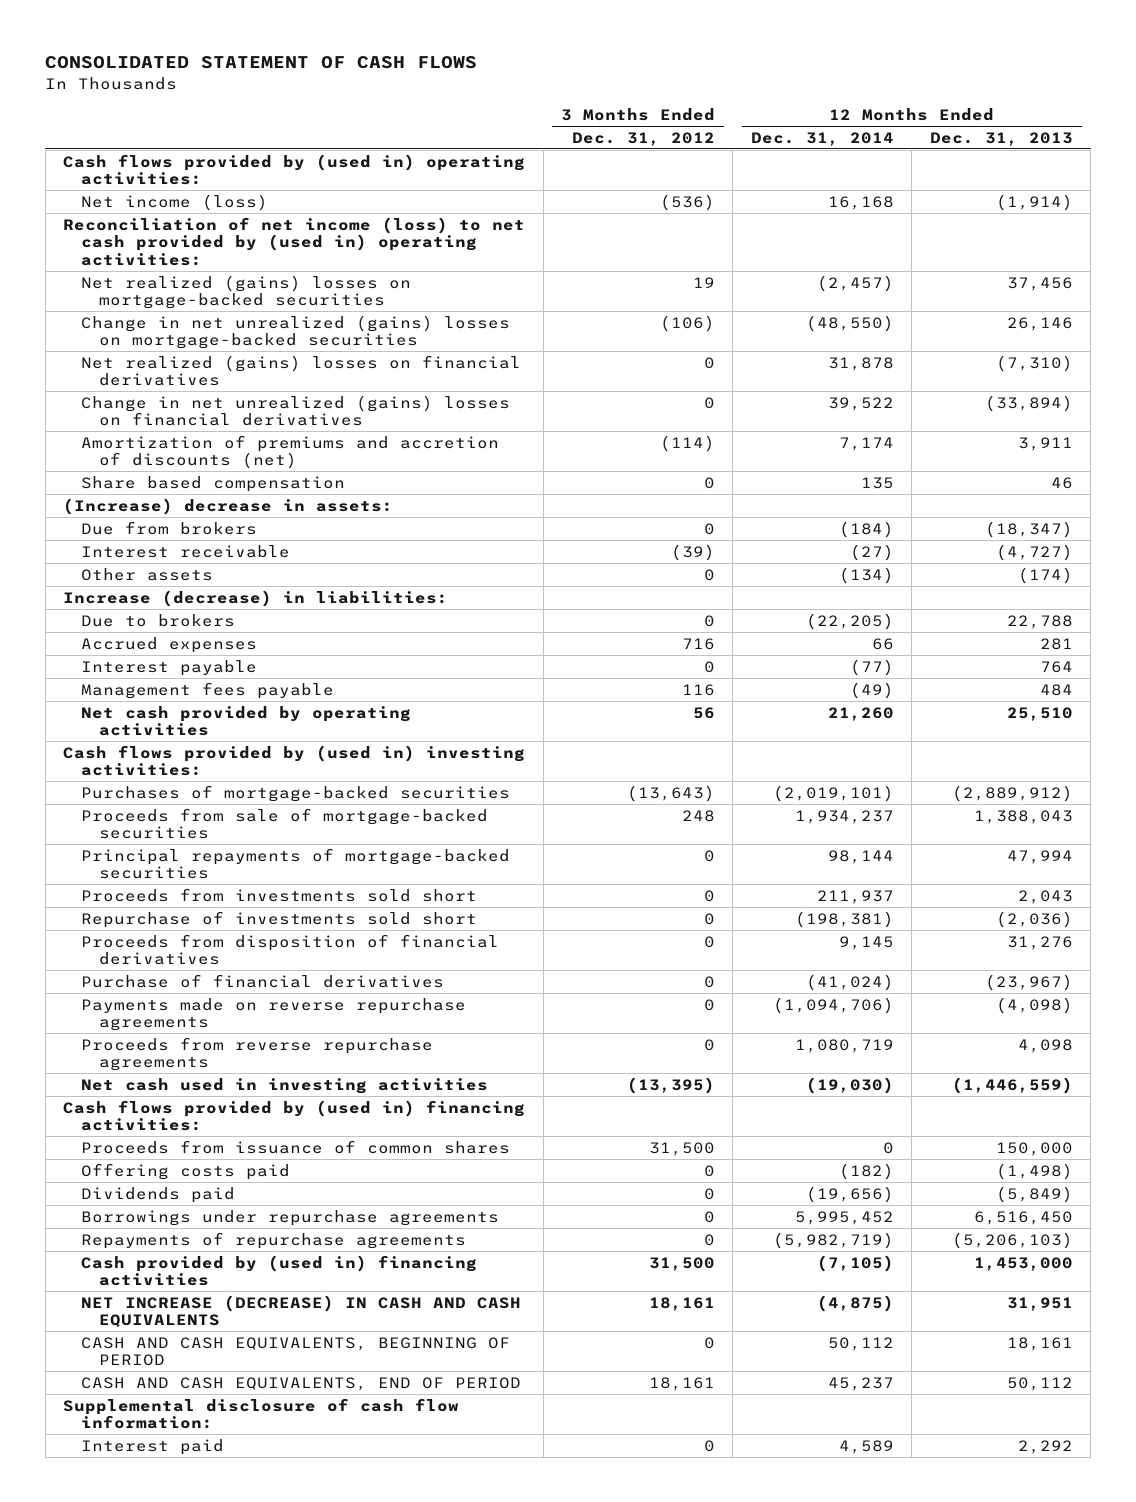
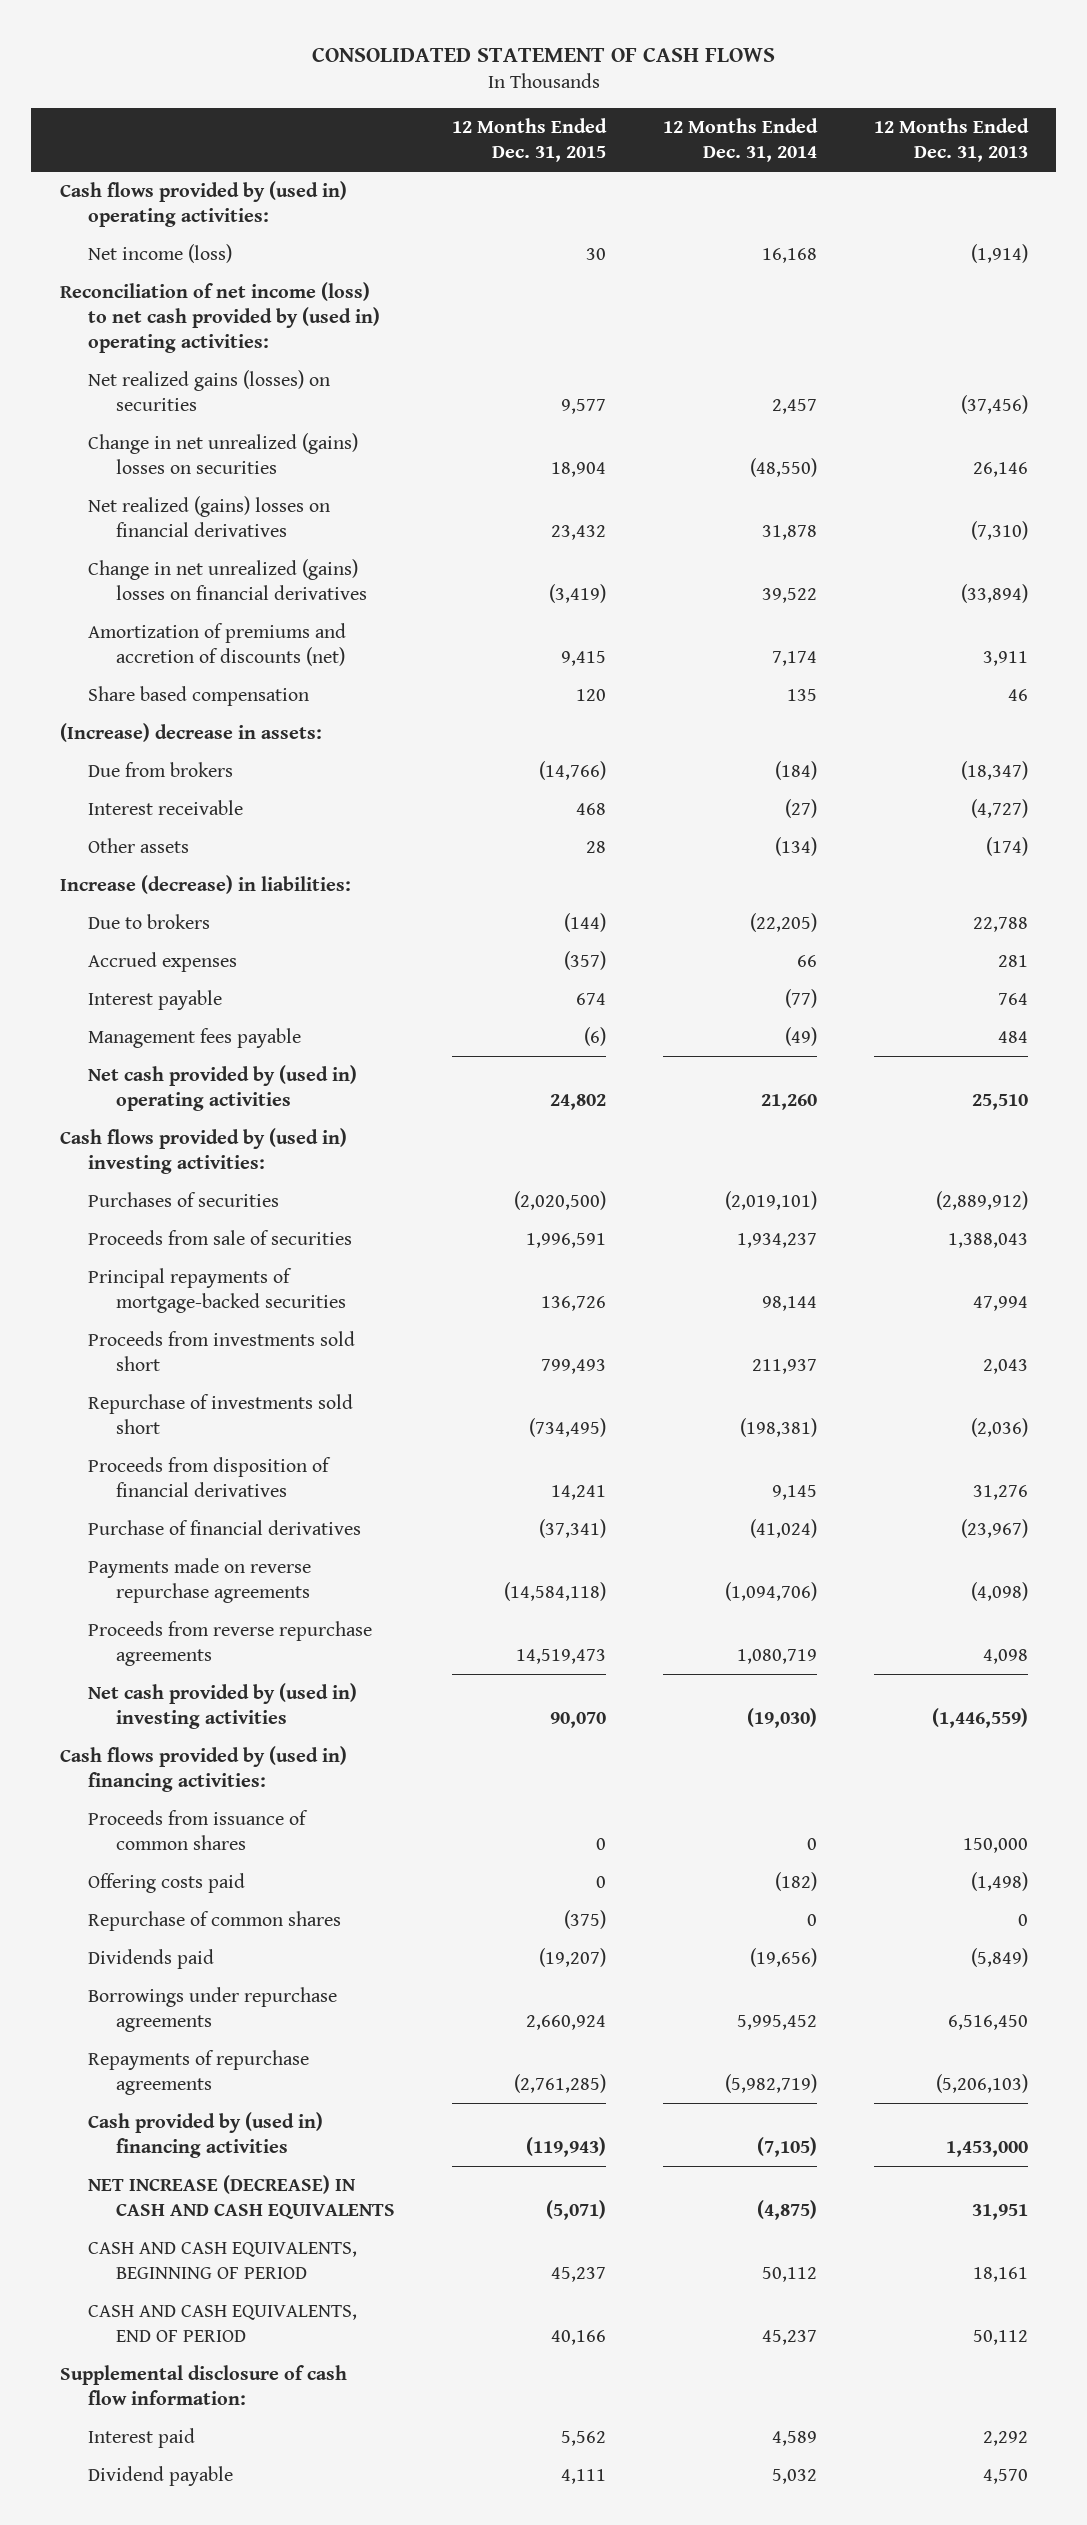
- | 3 Months Ended Dec. 31, 2012 | 12 Months Ended Dec. 31, 2014 | 12 Months Ended Dec. 31, 2013
+ | 12 Months Ended Dec. 31, 2015 | 12 Months Ended Dec. 31, 2014 | 12 Months Ended Dec. 31, 2013
- Net realized (gains) losses on mortgage-backed securities | 19 | (2,457) | 37,456
- Change in net unrealized (gains) losses on mortgage-backed securities | (106) | (48,550) | 26,146
+ Net realized gains (losses) on securities | 9,577 | 2,457 | (37,456)
+ Change in net unrealized (gains) losses on securities | 18,904 | (48,550) | 26,146
- Net cash provided by operating activities | 56 | 21,260 | 25,510
+ Net cash provided by (used in) operating activities | 24,802 | 21,260 | 25,510
- Purchases of mortgage-backed securities | (13,643) | (2,019,101) | (2,889,912)
- Proceeds from sale of mortgage-backed securities | 248 | 1,934,237 | 1,388,043
+ Purchases of securities | (2,020,500) | (2,019,101) | (2,889,912)
+ Proceeds from sale of securities | 1,996,591 | 1,934,237 | 1,388,043
- Net cash used in investing activities | (13,395) | (19,030) | (1,446,559)
+ Net cash provided by (used in) investing activities | 90,070 | (19,030) | (1,446,559)
+ Repurchase of common shares | (375) | 0 | 0
+ Dividend payable | 4,111 | 5,032 | 4,570

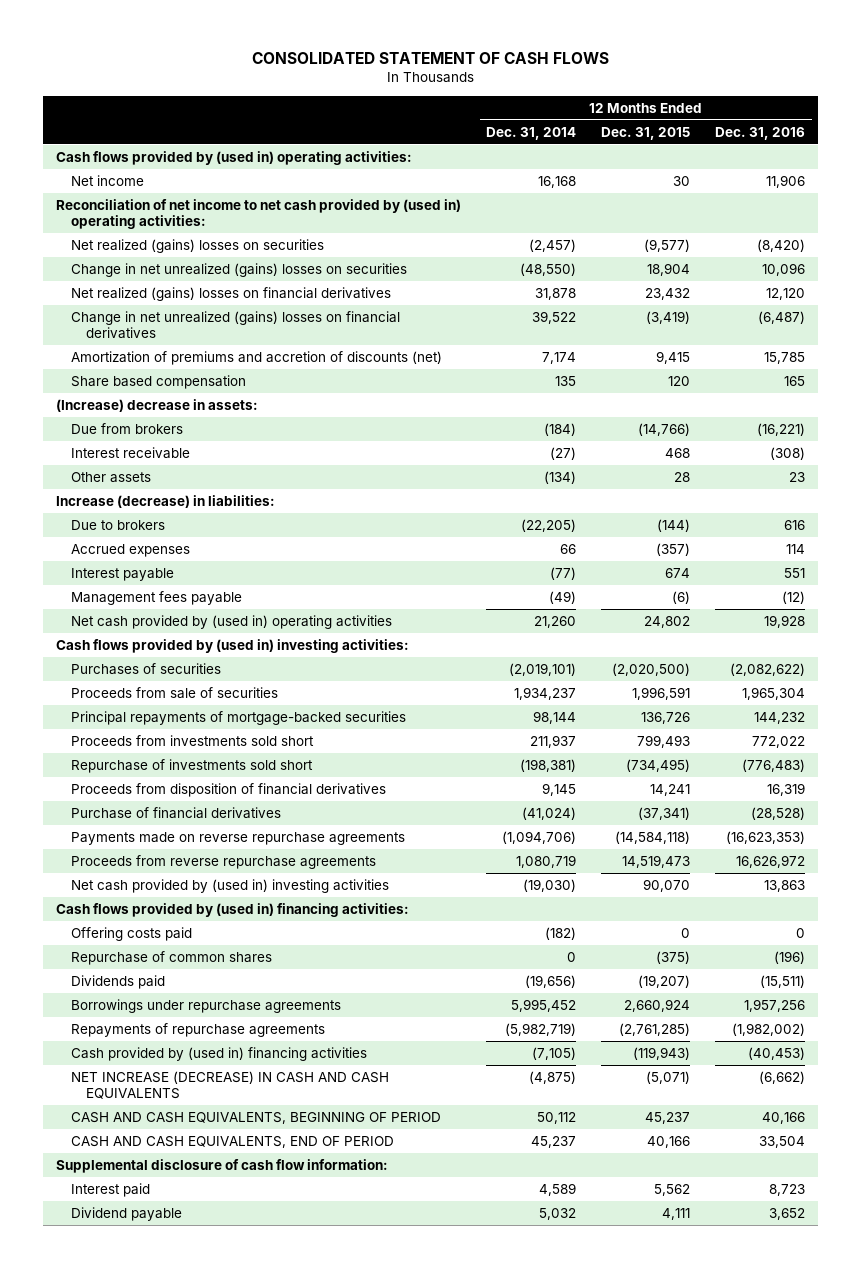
- | 12 Months Ended Dec. 31, 2015 | 12 Months Ended Dec. 31, 2014 | 12 Months Ended Dec. 31, 2013
+ | 12 Months Ended Dec. 31, 2014 | 12 Months Ended Dec. 31, 2015 | 12 Months Ended Dec. 31, 2016
- Net income (loss) | 30 | 16,168 | (1,914)
- Reconciliation of net income (loss) to net cash provided by (used in) operating activities:
- Net realized gains (losses) on securities | 9,577 | 2,457 | (37,456)
+ Net income | 16,168 | 30 | 11,906
+ Reconciliation of net income to net cash provided by (used in) operating activities:
+ Net realized (gains) losses on securities | (2,457) | (9,577) | (8,420)
- Proceeds from issuance of common shares | 0 | 0 | 150,000

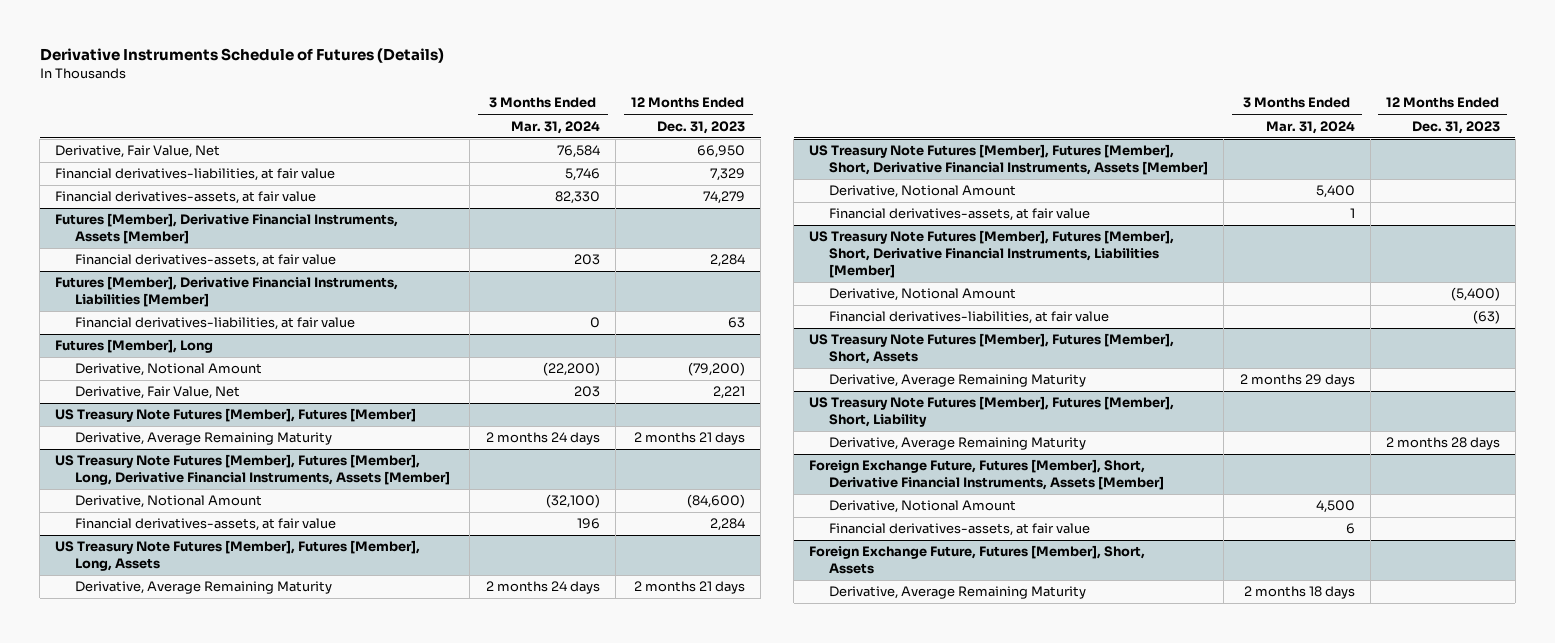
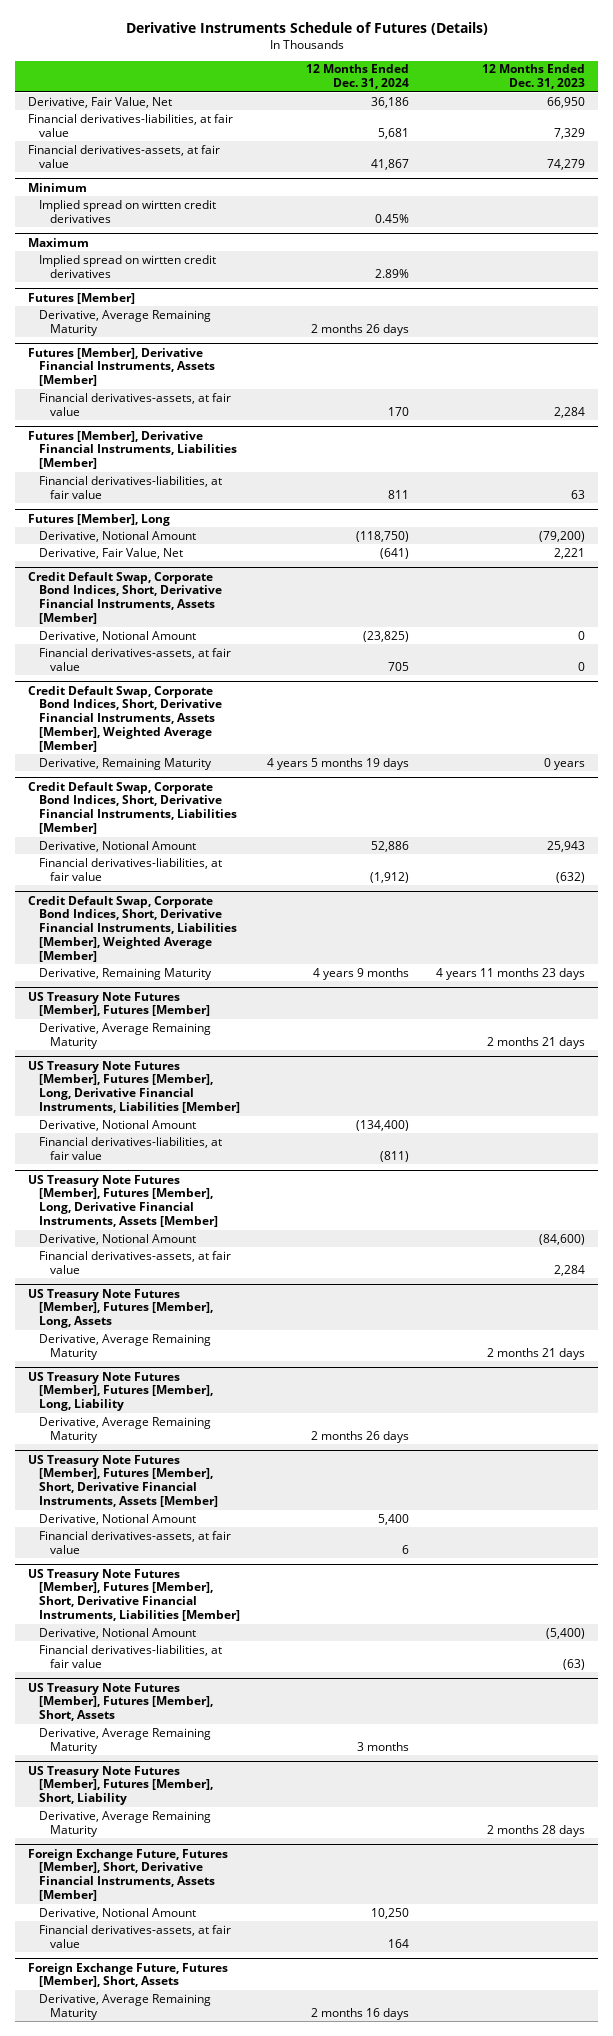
- | 3 Months Ended Mar. 31, 2024 | 12 Months Ended Dec. 31, 2023
+ | 12 Months Ended Dec. 31, 2024 | 12 Months Ended Dec. 31, 2023
+ Minimum
+ Implied spread on wirtten credit derivatives | 0.45% |
+ Maximum
+ Implied spread on wirtten credit derivatives | 2.89% |
+ Futures [Member]
+ Derivative, Average Remaining Maturity | 2 months 26 days |
+ Credit Default Swap, Corporate Bond Indices, Short, Derivative Financial Instruments, Assets [Member]
+ Derivative, Notional Amount | (23,825) | 0
+ Financial derivatives-assets, at fair value | 705 | 0
+ Credit Default Swap, Corporate Bond Indices, Short, Derivative Financial Instruments, Assets [Member], Weighted Average [Member]
+ Derivative, Remaining Maturity | 4 years 5 months 19 days | 0 years
+ Credit Default Swap, Corporate Bond Indices, Short, Derivative Financial Instruments, Liabilities [Member]
+ Derivative, Notional Amount | 52,886 | 25,943
+ Financial derivatives-liabilities, at fair value | (1,912) | (632)
+ Credit Default Swap, Corporate Bond Indices, Short, Derivative Financial Instruments, Liabilities [Member], Weighted Average [Member]
+ Derivative, Remaining Maturity | 4 years 9 months | 4 years 11 months 23 days
+ US Treasury Note Futures [Member], Futures [Member], Long, Derivative Financial Instruments, Liabilities [Member]
+ Derivative, Notional Amount | (134,400) |
+ Financial derivatives-liabilities, at fair value | (811) |
+ US Treasury Note Futures [Member], Futures [Member], Long, Liability
+ Derivative, Average Remaining Maturity | 2 months 26 days |

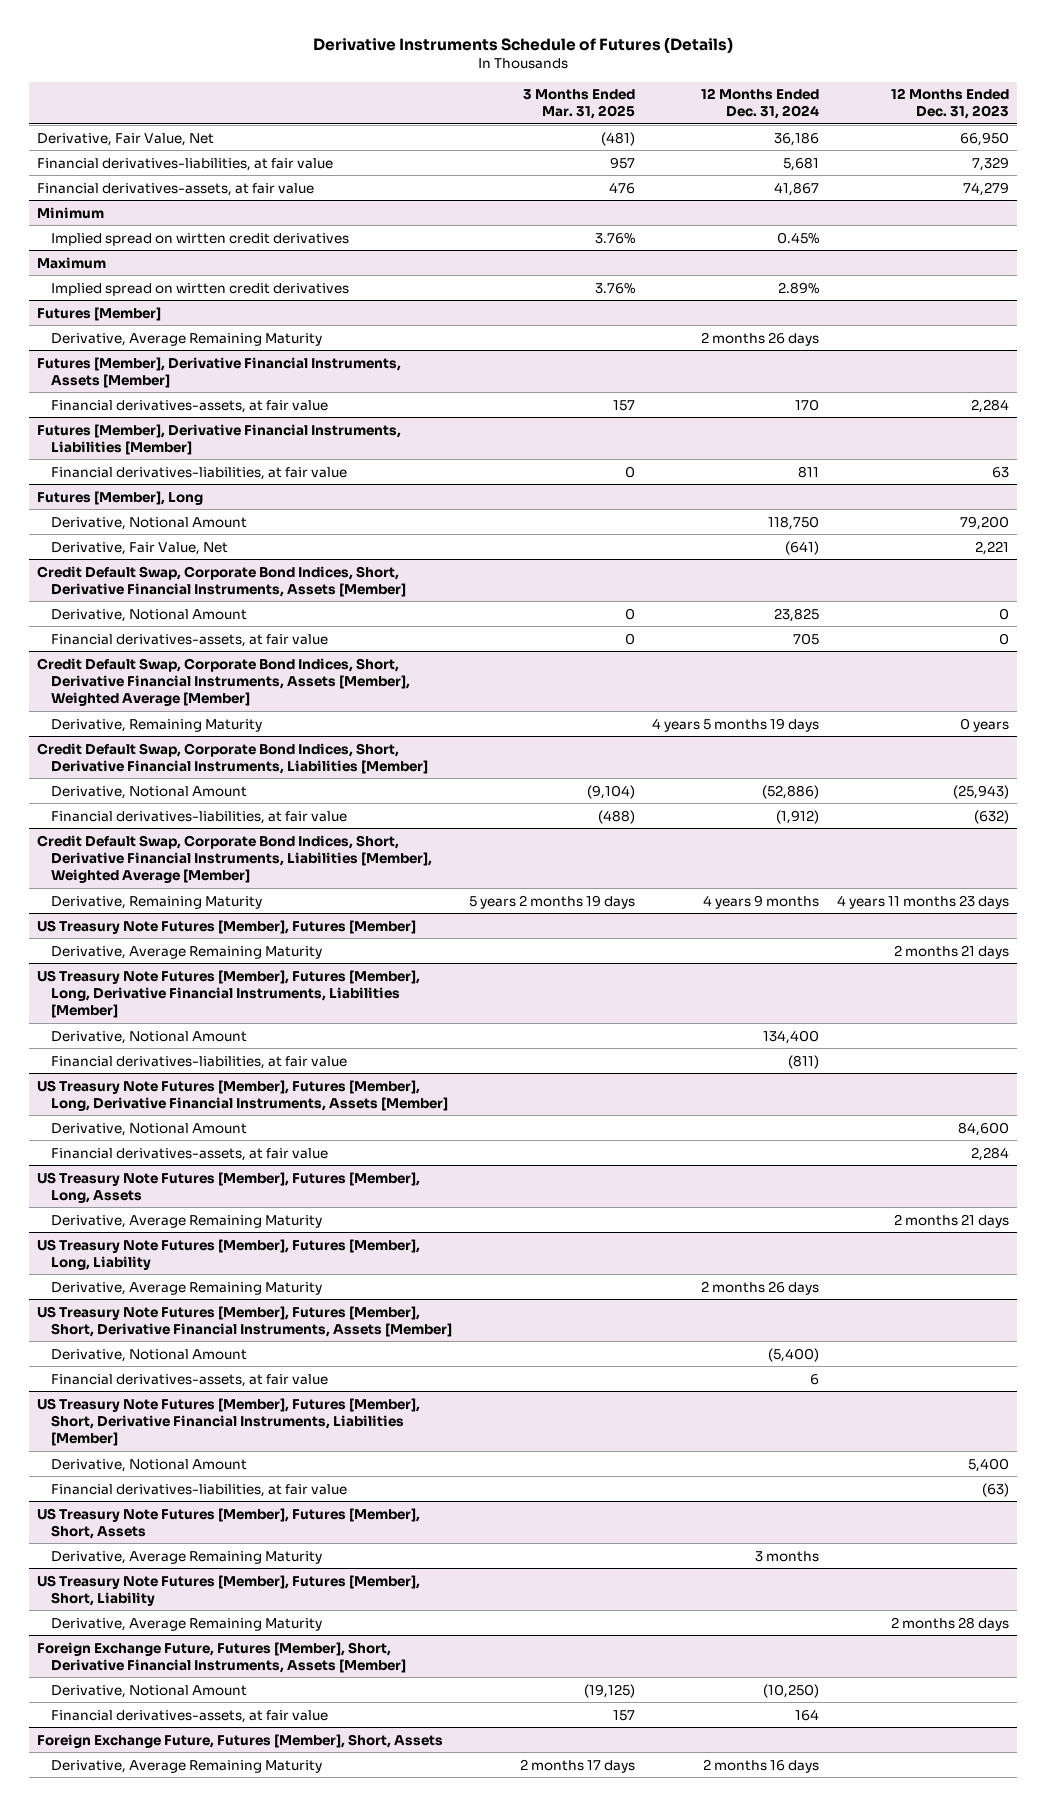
- | 12 Months Ended Dec. 31, 2024 | 12 Months Ended Dec. 31, 2023
+ | 3 Months Ended Mar. 31, 2025 | 12 Months Ended Dec. 31, 2024 | 12 Months Ended Dec. 31, 2023
@ Futures [Member], Long
- Derivative, Notional Amount | (118,750) | (79,200)
+ Derivative, Notional Amount | | 118,750 | 79,200
@ Credit Default Swap, Corporate Bond Indices, Short, Derivative Financial Instruments, Assets [Member]
- Derivative, Notional Amount | (23,825) | 0
+ Derivative, Notional Amount | 0 | 23,825 | 0
@ Credit Default Swap, Corporate Bond Indices, Short, Derivative Financial Instruments, Liabilities [Member]
- Derivative, Notional Amount | 52,886 | 25,943
+ Derivative, Notional Amount | (9,104) | (52,886) | (25,943)
@ US Treasury Note Futures [Member], Futures [Member], Long, Derivative Financial Instruments, Liabilities [Member]
- Derivative, Notional Amount | (134,400) |
+ Derivative, Notional Amount | | 134,400 |
@ US Treasury Note Futures [Member], Futures [Member], Long, Derivative Financial Instruments, Assets [Member]
- Derivative, Notional Amount | | (84,600)
+ Derivative, Notional Amount | | | 84,600
@ US Treasury Note Futures [Member], Futures [Member], Short, Derivative Financial Instruments, Assets [Member]
- Derivative, Notional Amount | 5,400 |
+ Derivative, Notional Amount | | (5,400) |
@ US Treasury Note Futures [Member], Futures [Member], Short, Derivative Financial Instruments, Liabilities [Member]
- Derivative, Notional Amount | | (5,400)
+ Derivative, Notional Amount | | | 5,400
@ Foreign Exchange Future, Futures [Member], Short, Derivative Financial Instruments, Assets [Member]
- Derivative, Notional Amount | 10,250 |
+ Derivative, Notional Amount | (19,125) | (10,250) |

